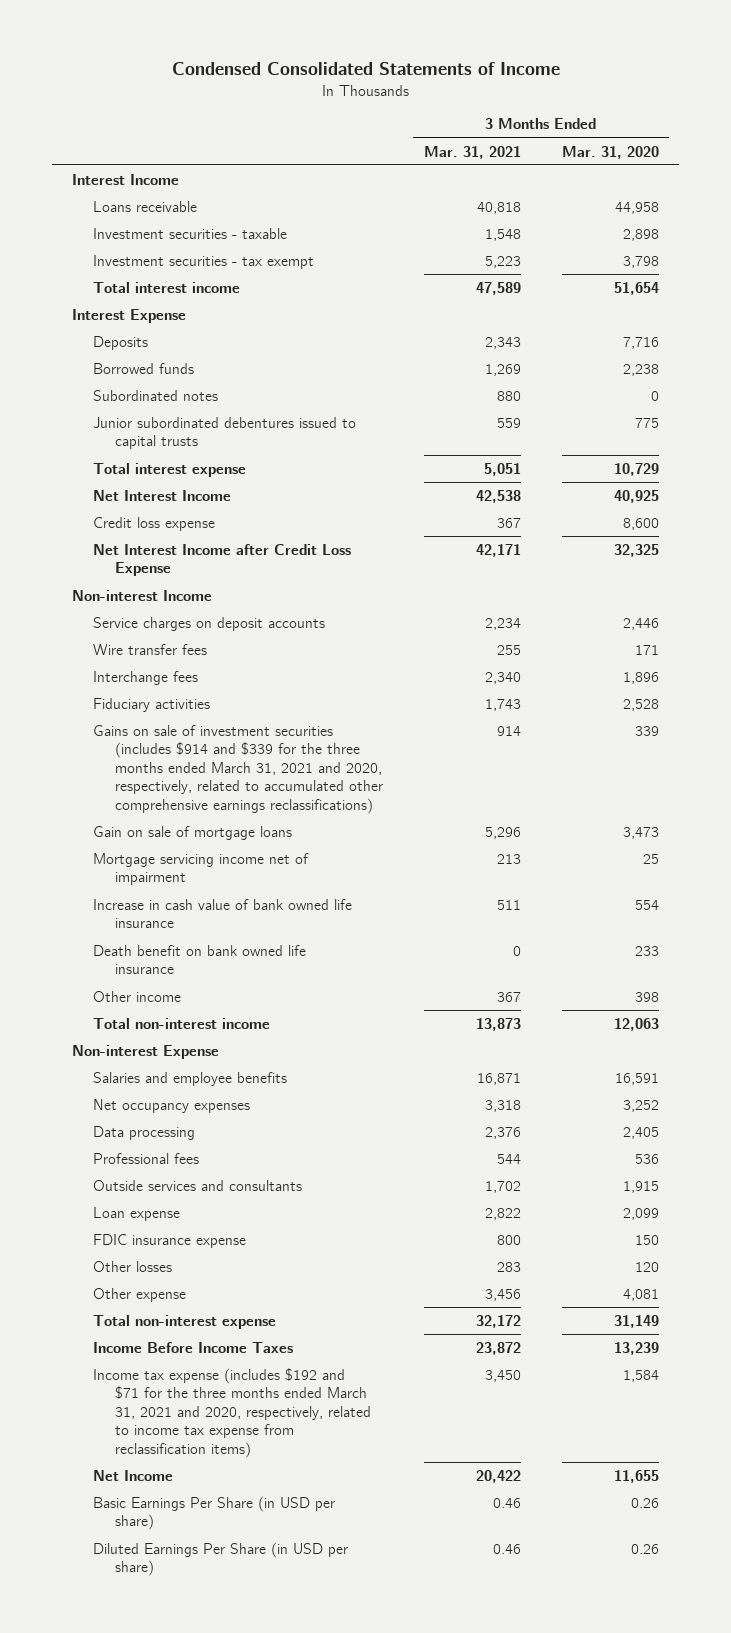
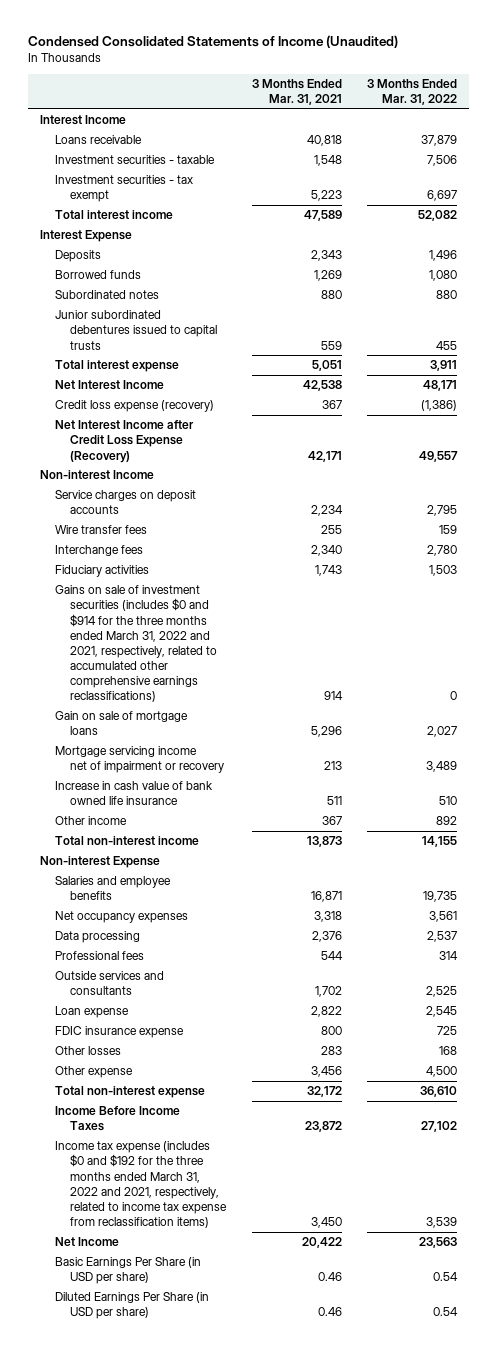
- Condensed Consolidated Statements of Income
+ Condensed Consolidated Statements of Income (Unaudited)
- | 3 Months Ended Mar. 31, 2021 | 3 Months Ended Mar. 31, 2020
+ | 3 Months Ended Mar. 31, 2021 | 3 Months Ended Mar. 31, 2022
- Credit loss expense | 367 | 8,600
- Net Interest Income after Credit Loss Expense | 42,171 | 32,325
+ Credit loss expense (recovery) | 367 | (1,386)
+ Net Interest Income after Credit Loss Expense (Recovery) | 42,171 | 49,557
- Gains on sale of investment securities (includes $914 and $339 for the three months ended March 31, 2021 and 2020, respectively, related to accumulated other comprehensive earnings reclassifications) | 914 | 339
+ Gains on sale of investment securities (includes $0 and $914 for the three months ended March 31, 2022 and 2021, respectively, related to accumulated other comprehensive earnings reclassifications) | 914 | 0
- Mortgage servicing income net of impairment | 213 | 25
+ Mortgage servicing income net of impairment or recovery | 213 | 3,489
- Death benefit on bank owned life insurance | 0 | 233
- Income tax expense (includes $192 and $71 for the three months ended March 31, 2021 and 2020, respectively, related to income tax expense from reclassification items) | 3,450 | 1,584
+ Income tax expense (includes $0 and $192 for the three months ended March 31, 2022 and 2021, respectively, related to income tax expense from reclassification items) | 3,450 | 3,539

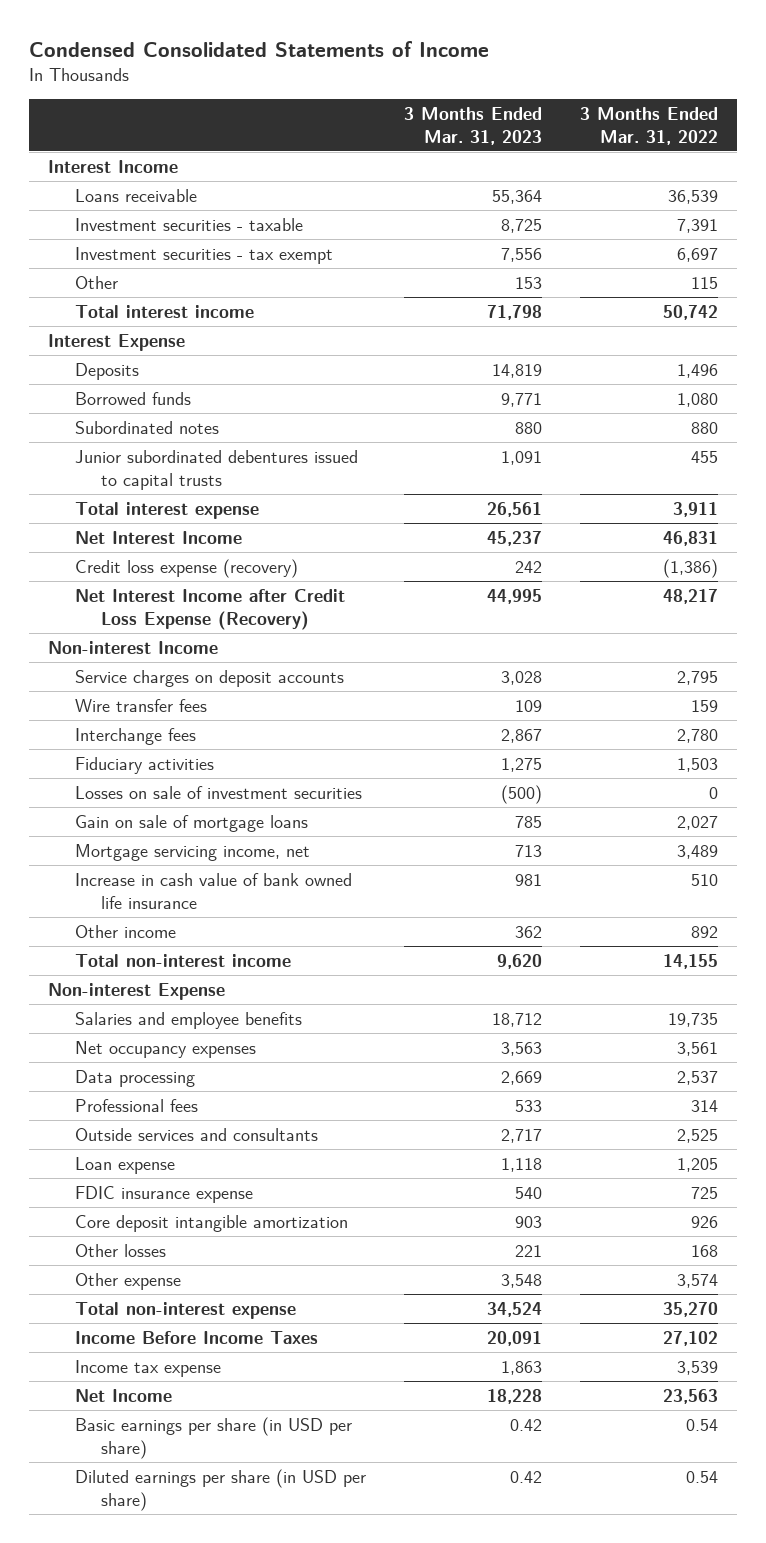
- Condensed Consolidated Statements of Income (Unaudited)
+ Condensed Consolidated Statements of Income
- | 3 Months Ended Mar. 31, 2021 | 3 Months Ended Mar. 31, 2022
+ | 3 Months Ended Mar. 31, 2023 | 3 Months Ended Mar. 31, 2022
- Loans receivable | 40,818 | 37,879
- Investment securities - taxable | 1,548 | 7,506
+ Loans receivable | 55,364 | 36,539
+ Investment securities - taxable | 8,725 | 7,391
- Total interest income | 47,589 | 52,082
+ Other | 153 | 115
+ Total interest income | 71,798 | 50,742
- Net Interest Income | 42,538 | 48,171
+ Net Interest Income | 45,237 | 46,831
- Net Interest Income after Credit Loss Expense (Recovery) | 42,171 | 49,557
+ Net Interest Income after Credit Loss Expense (Recovery) | 44,995 | 48,217
- Gains on sale of investment securities (includes $0 and $914 for the three months ended March 31, 2022 and 2021, respectively, related to accumulated other comprehensive earnings reclassifications) | 914 | 0
+ Losses on sale of investment securities | (500) | 0
- Mortgage servicing income net of impairment or recovery | 213 | 3,489
+ Mortgage servicing income, net | 713 | 3,489
- Loan expense | 2,822 | 2,545
+ Loan expense | 1,118 | 1,205
+ Core deposit intangible amortization | 903 | 926
- Other expense | 3,456 | 4,500
- Total non-interest expense | 32,172 | 36,610
+ Other expense | 3,548 | 3,574
+ Total non-interest expense | 34,524 | 35,270
- Income tax expense (includes $0 and $192 for the three months ended March 31, 2022 and 2021, respectively, related to income tax expense from reclassification items) | 3,450 | 3,539
+ Income tax expense | 1,863 | 3,539
- Basic Earnings Per Share (in USD per share) | 0.46 | 0.54
- Diluted Earnings Per Share (in USD per share) | 0.46 | 0.54
+ Basic earnings per share (in USD per share) | 0.42 | 0.54
+ Diluted earnings per share (in USD per share) | 0.42 | 0.54

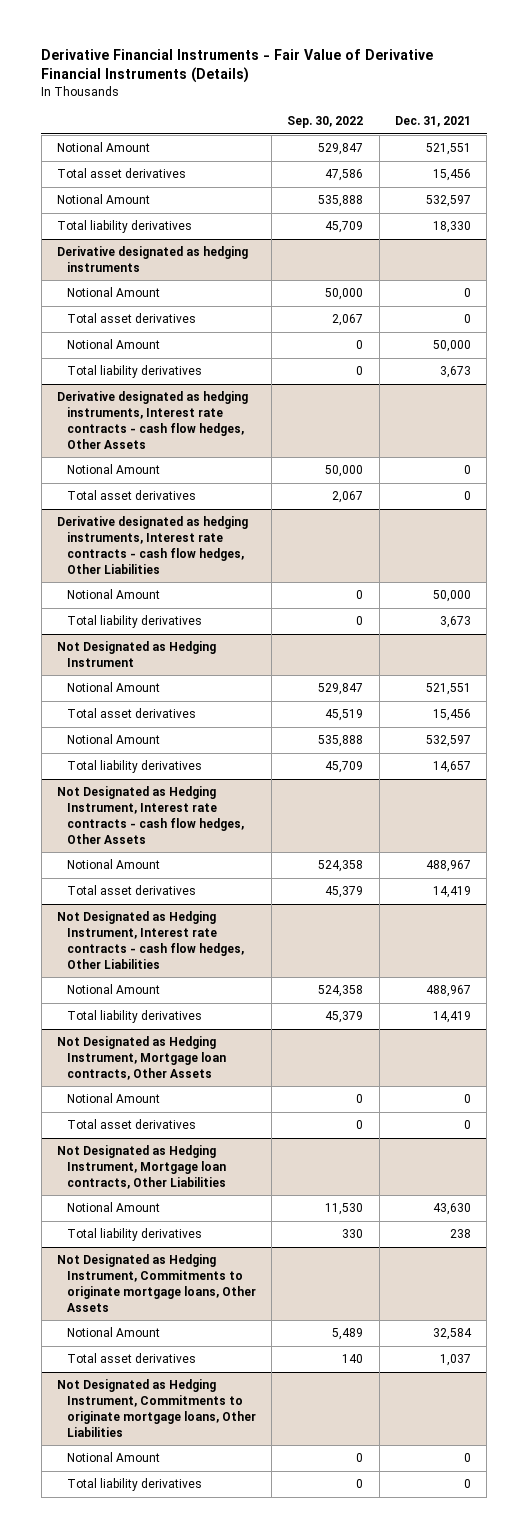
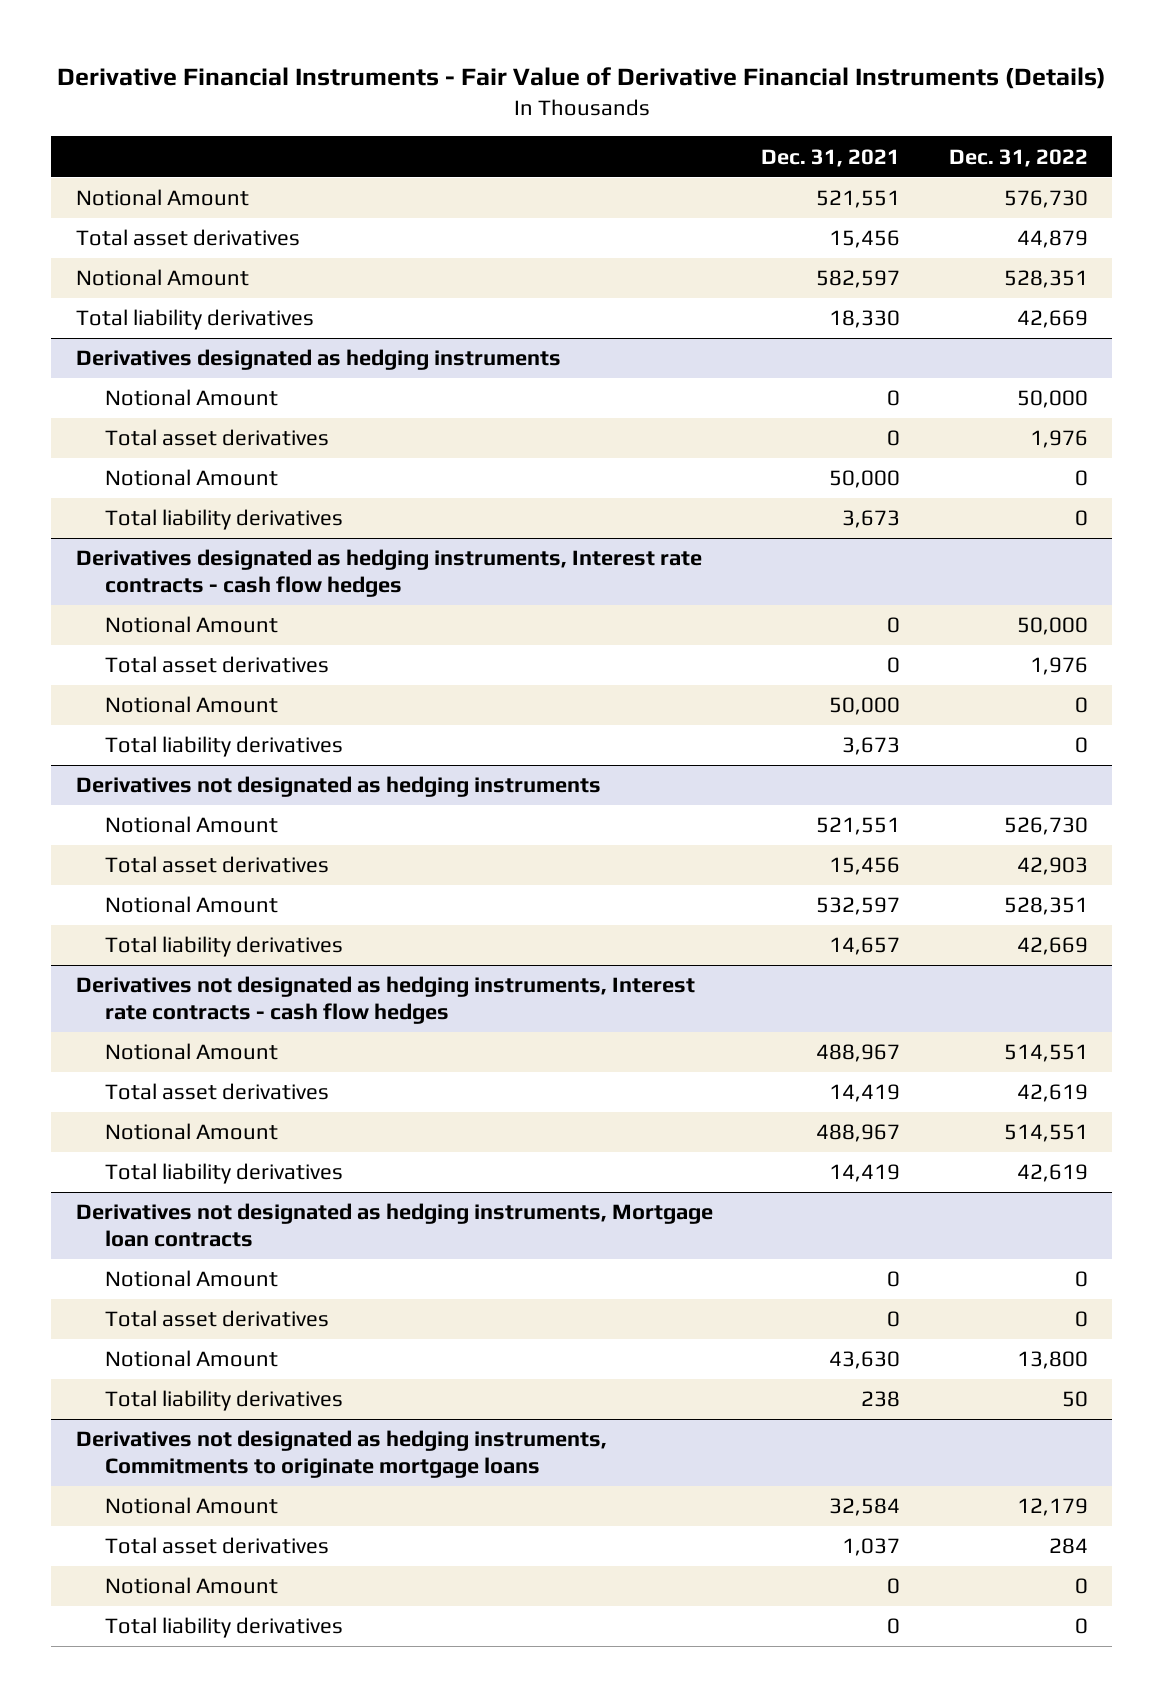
- | Sep. 30, 2022 | Dec. 31, 2021
+ | Dec. 31, 2021 | Dec. 31, 2022
- Notional Amount | 535,888 | 532,597
+ Notional Amount | 582,597 | 528,351
- Derivative designated as hedging instruments
+ Derivatives designated as hedging instruments
- Derivative designated as hedging instruments, Interest rate contracts - cash flow hedges, Other Assets
+ Derivatives designated as hedging instruments, Interest rate contracts - cash flow hedges
- Derivative designated as hedging instruments, Interest rate contracts - cash flow hedges, Other Liabilities
- Not Designated as Hedging Instrument
+ Derivatives not designated as hedging instruments
- Not Designated as Hedging Instrument, Interest rate contracts - cash flow hedges, Other Assets
+ Derivatives not designated as hedging instruments, Interest rate contracts - cash flow hedges
- Not Designated as Hedging Instrument, Interest rate contracts - cash flow hedges, Other Liabilities
- Not Designated as Hedging Instrument, Mortgage loan contracts, Other Assets
+ Derivatives not designated as hedging instruments, Mortgage loan contracts
- Not Designated as Hedging Instrument, Mortgage loan contracts, Other Liabilities
- Not Designated as Hedging Instrument, Commitments to originate mortgage loans, Other Assets
+ Derivatives not designated as hedging instruments, Commitments to originate mortgage loans
- Not Designated as Hedging Instrument, Commitments to originate mortgage loans, Other Liabilities

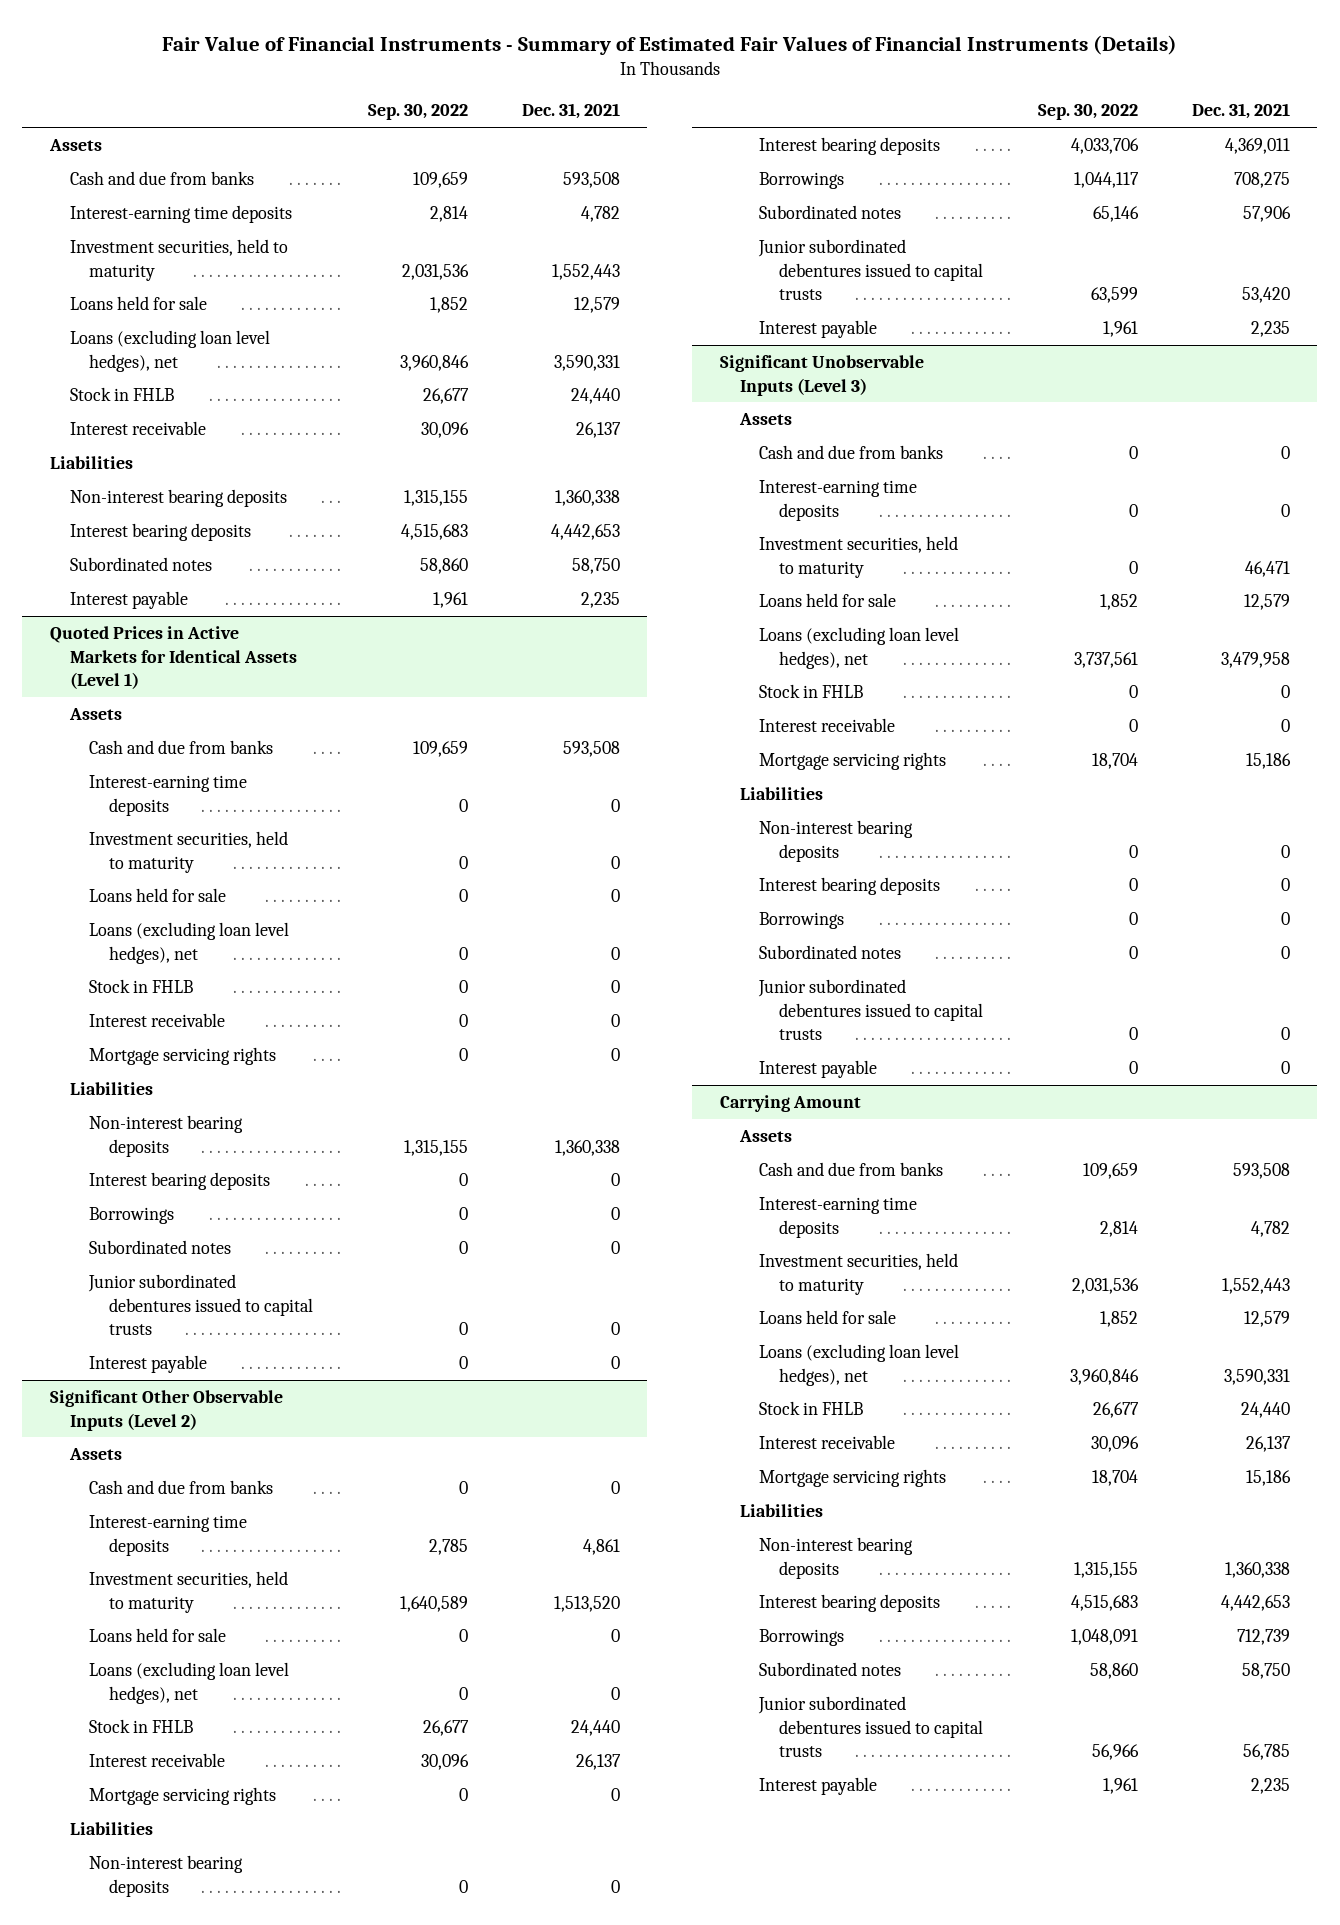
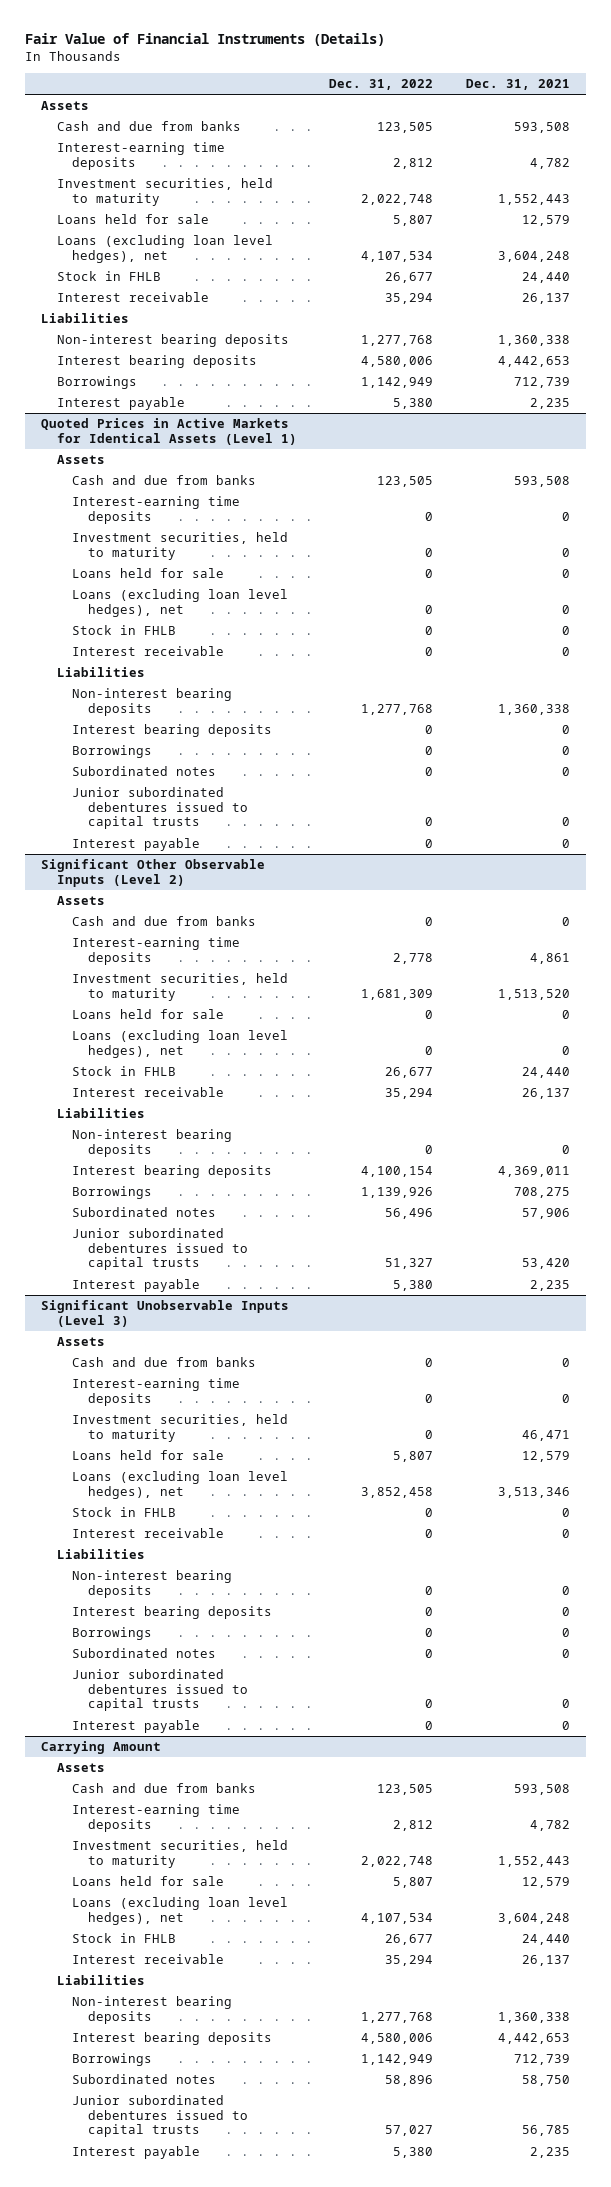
- Fair Value of Financial Instruments - Summary of Estimated Fair Values of Financial Instruments (Details)
+ Fair Value of Financial Instruments (Details)
- | Sep. 30, 2022 | Dec. 31, 2021
+ | Dec. 31, 2022 | Dec. 31, 2021
- Loans (excluding loan level hedges), net | 3,960,846 | 3,590,331
+ Loans (excluding loan level hedges), net | 4,107,534 | 3,604,248
- Subordinated notes | 58,860 | 58,750
+ Borrowings | 1,142,949 | 712,739
@ Quoted Prices in Active Markets for Identical Assets (Level 1)
- Mortgage servicing rights | 0 | 0
@ Significant Other Observable Inputs (Level 2)
- Mortgage servicing rights | 0 | 0
@ Significant Unobservable Inputs (Level 3)
- Loans (excluding loan level hedges), net | 3,737,561 | 3,479,958
+ Loans (excluding loan level hedges), net | 3,852,458 | 3,513,346
- Mortgage servicing rights | 18,704 | 15,186
@ Carrying Amount
- Loans (excluding loan level hedges), net | 3,960,846 | 3,590,331
+ Loans (excluding loan level hedges), net | 4,107,534 | 3,604,248
- Mortgage servicing rights | 18,704 | 15,186

